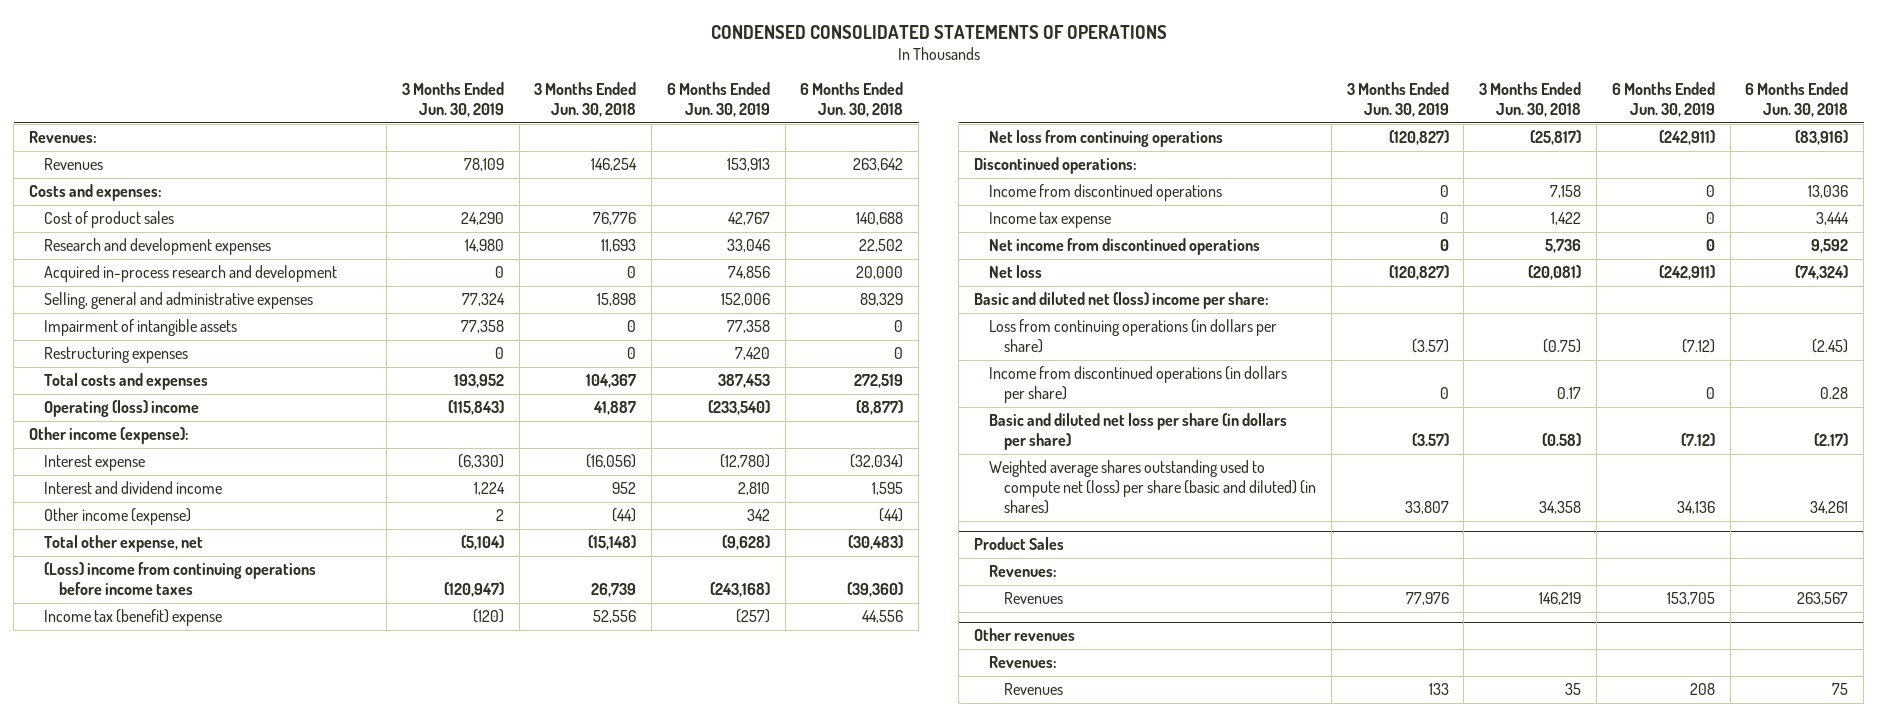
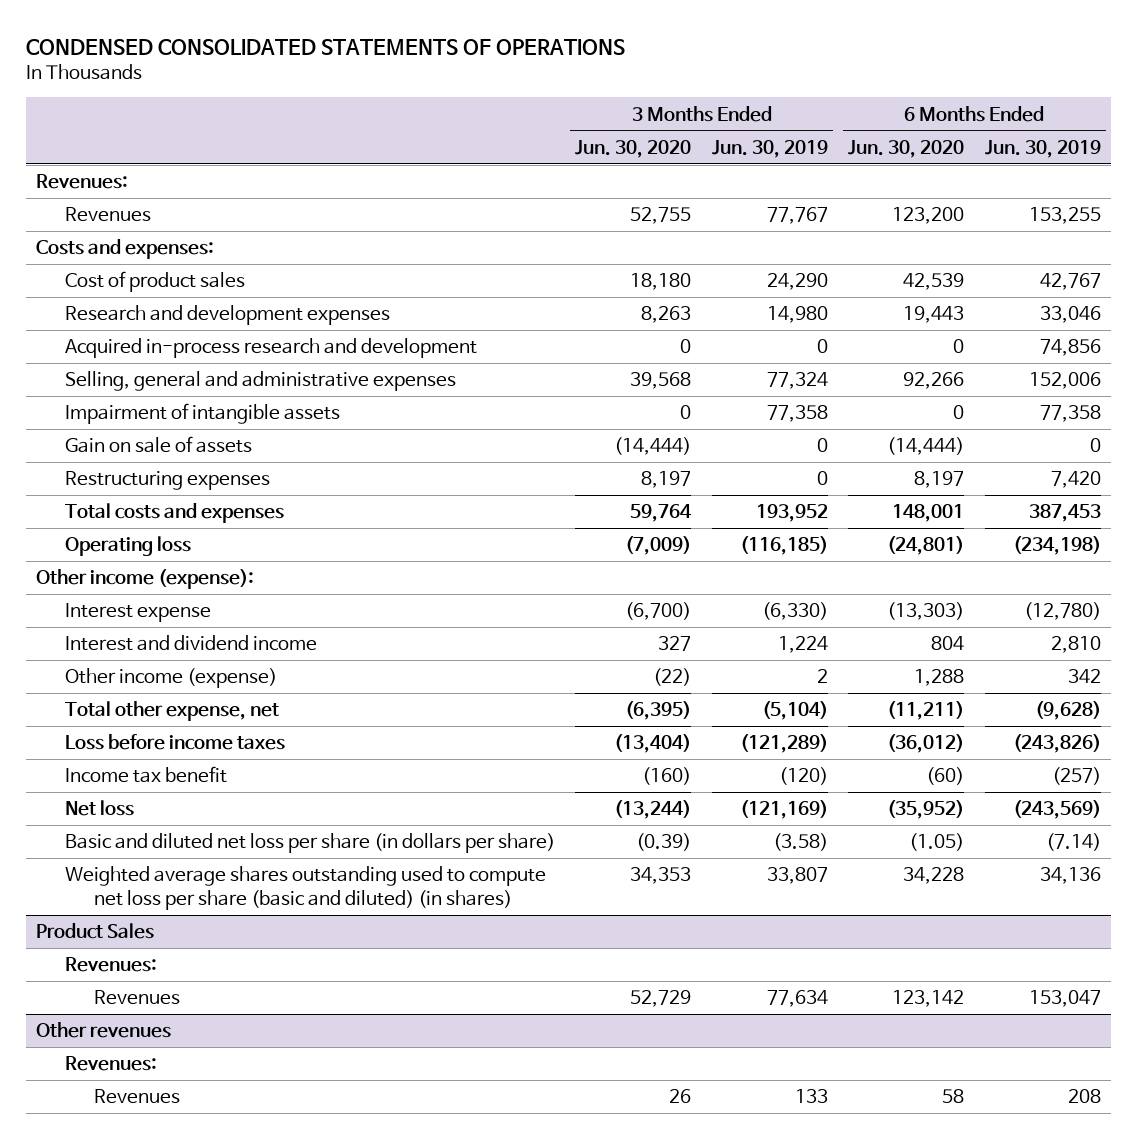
- | 3 Months Ended Jun. 30, 2019 | 3 Months Ended Jun. 30, 2018 | 6 Months Ended Jun. 30, 2019 | 6 Months Ended Jun. 30, 2018
+ | 3 Months Ended Jun. 30, 2020 | 3 Months Ended Jun. 30, 2019 | 6 Months Ended Jun. 30, 2020 | 6 Months Ended Jun. 30, 2019
- Revenues | 78,109 | 146,254 | 153,913 | 263,642
+ Revenues | 52,755 | 77,767 | 123,200 | 153,255
+ Gain on sale of assets | (14,444) | 0 | (14,444) | 0
- Operating (loss) income | (115,843) | 41,887 | (233,540) | (8,877)
+ Operating loss | (7,009) | (116,185) | (24,801) | (234,198)
- (Loss) income from continuing operations before income taxes | (120,947) | 26,739 | (243,168) | (39,360)
- Income tax (benefit) expense | (120) | 52,556 | (257) | 44,556
- Net loss from continuing operations | (120,827) | (25,817) | (242,911) | (83,916)
- Discontinued operations:
- Income from discontinued operations | 0 | 7,158 | 0 | 13,036
- Income tax expense | 0 | 1,422 | 0 | 3,444
- Net income from discontinued operations | 0 | 5,736 | 0 | 9,592
- Net loss | (120,827) | (20,081) | (242,911) | (74,324)
- Basic and diluted net (loss) income per share:
- Loss from continuing operations (in dollars per share) | (3.57) | (0.75) | (7.12) | (2.45)
- Income from discontinued operations (in dollars per share) | 0 | 0.17 | 0 | 0.28
- Basic and diluted net loss per share (in dollars per share) | (3.57) | (0.58) | (7.12) | (2.17)
- Weighted average shares outstanding used to compute net (loss) per share (basic and diluted) (in shares) | 33,807 | 34,358 | 34,136 | 34,261
+ Loss before income taxes | (13,404) | (121,289) | (36,012) | (243,826)
+ Income tax benefit | (160) | (120) | (60) | (257)
+ Net loss | (13,244) | (121,169) | (35,952) | (243,569)
+ Basic and diluted net loss per share (in dollars per share) | (0.39) | (3.58) | (1.05) | (7.14)
+ Weighted average shares outstanding used to compute net loss per share (basic and diluted) (in shares) | 34,353 | 33,807 | 34,228 | 34,136
@ Product Sales
- Revenues | 77,976 | 146,219 | 153,705 | 263,567
+ Revenues | 52,729 | 77,634 | 123,142 | 153,047

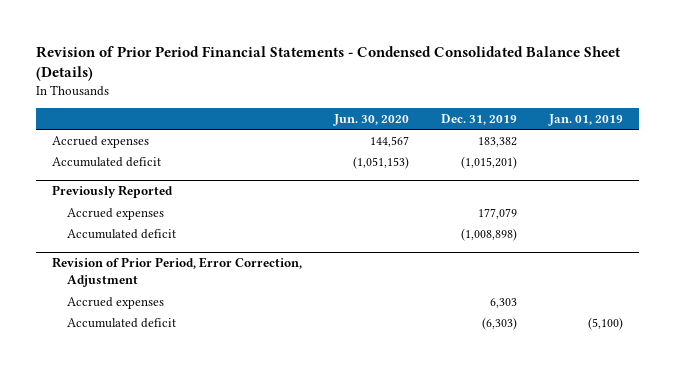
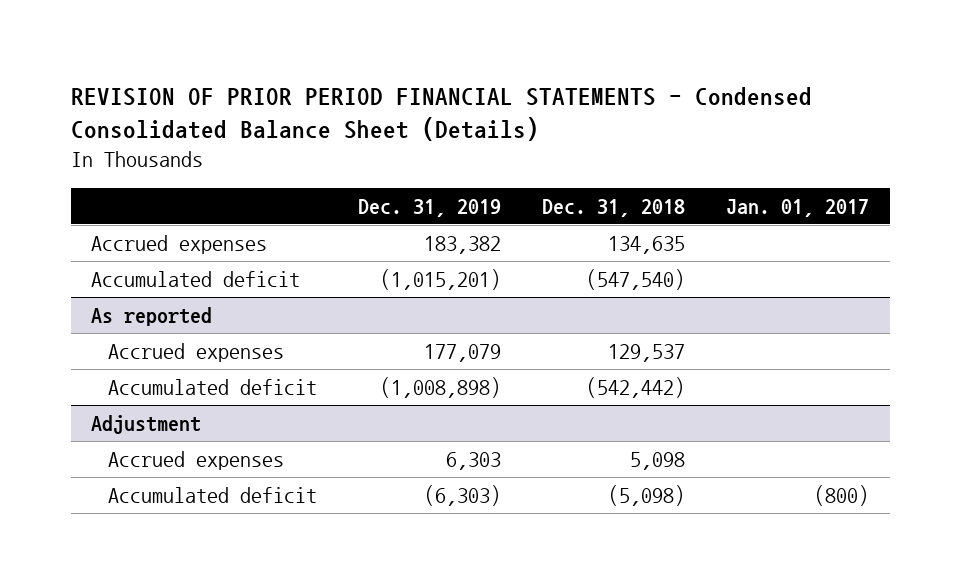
- Revision of Prior Period Financial Statements - Condensed Consolidated Balance Sheet (Details)
+ REVISION OF PRIOR PERIOD FINANCIAL STATEMENTS - Condensed Consolidated Balance Sheet (Details)
- | Jun. 30, 2020 | Dec. 31, 2019 | Jan. 01, 2019
+ | Dec. 31, 2019 | Dec. 31, 2018 | Jan. 01, 2017
- Previously Reported
+ As reported
- Revision of Prior Period, Error Correction, Adjustment
+ Adjustment

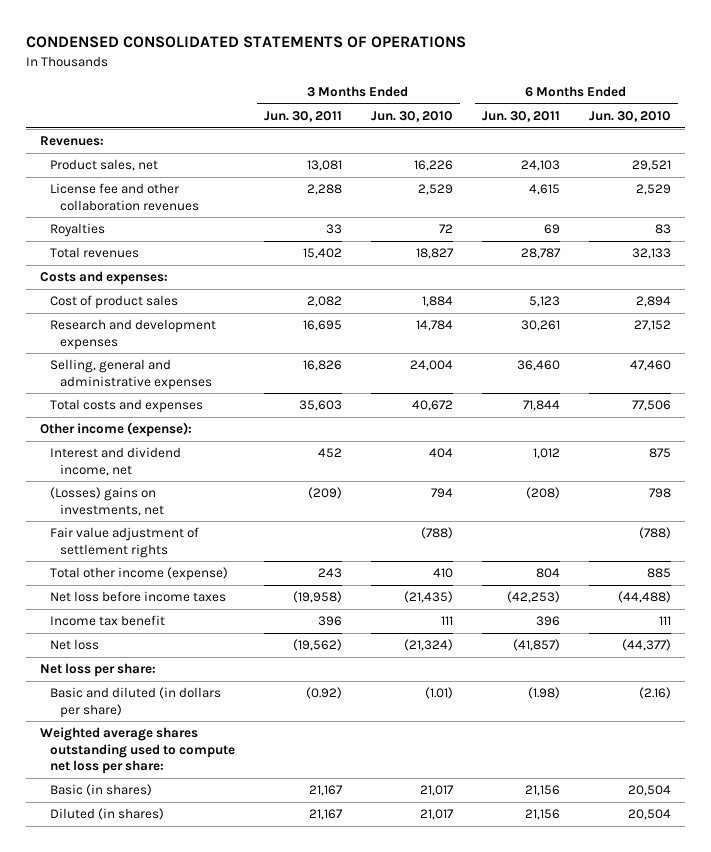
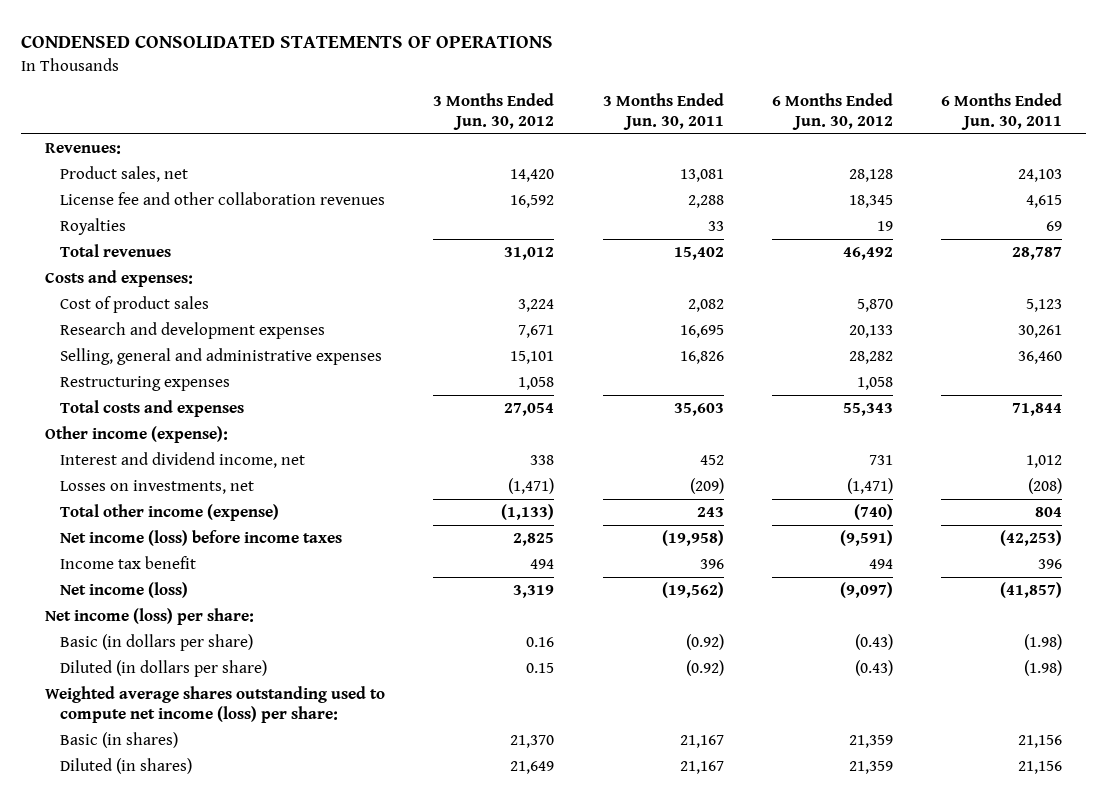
- | 3 Months Ended Jun. 30, 2011 | 3 Months Ended Jun. 30, 2010 | 6 Months Ended Jun. 30, 2011 | 6 Months Ended Jun. 30, 2010
+ | 3 Months Ended Jun. 30, 2012 | 3 Months Ended Jun. 30, 2011 | 6 Months Ended Jun. 30, 2012 | 6 Months Ended Jun. 30, 2011
+ Restructuring expenses | 1,058 | | 1,058 |
- (Losses) gains on investments, net | (209) | 794 | (208) | 798
- Fair value adjustment of settlement rights | | (788) | | (788)
+ Losses on investments, net | (1,471) | (209) | (1,471) | (208)
- Net loss before income taxes | (19,958) | (21,435) | (42,253) | (44,488)
+ Net income (loss) before income taxes | 2,825 | (19,958) | (9,591) | (42,253)
- Net loss | (19,562) | (21,324) | (41,857) | (44,377)
- Net loss per share:
- Basic and diluted (in dollars per share) | (0.92) | (1.01) | (1.98) | (2.16)
- Weighted average shares outstanding used to compute net loss per share:
+ Net income (loss) | 3,319 | (19,562) | (9,097) | (41,857)
+ Net income (loss) per share:
+ Basic (in dollars per share) | 0.16 | (0.92) | (0.43) | (1.98)
+ Diluted (in dollars per share) | 0.15 | (0.92) | (0.43) | (1.98)
+ Weighted average shares outstanding used to compute net income (loss) per share:

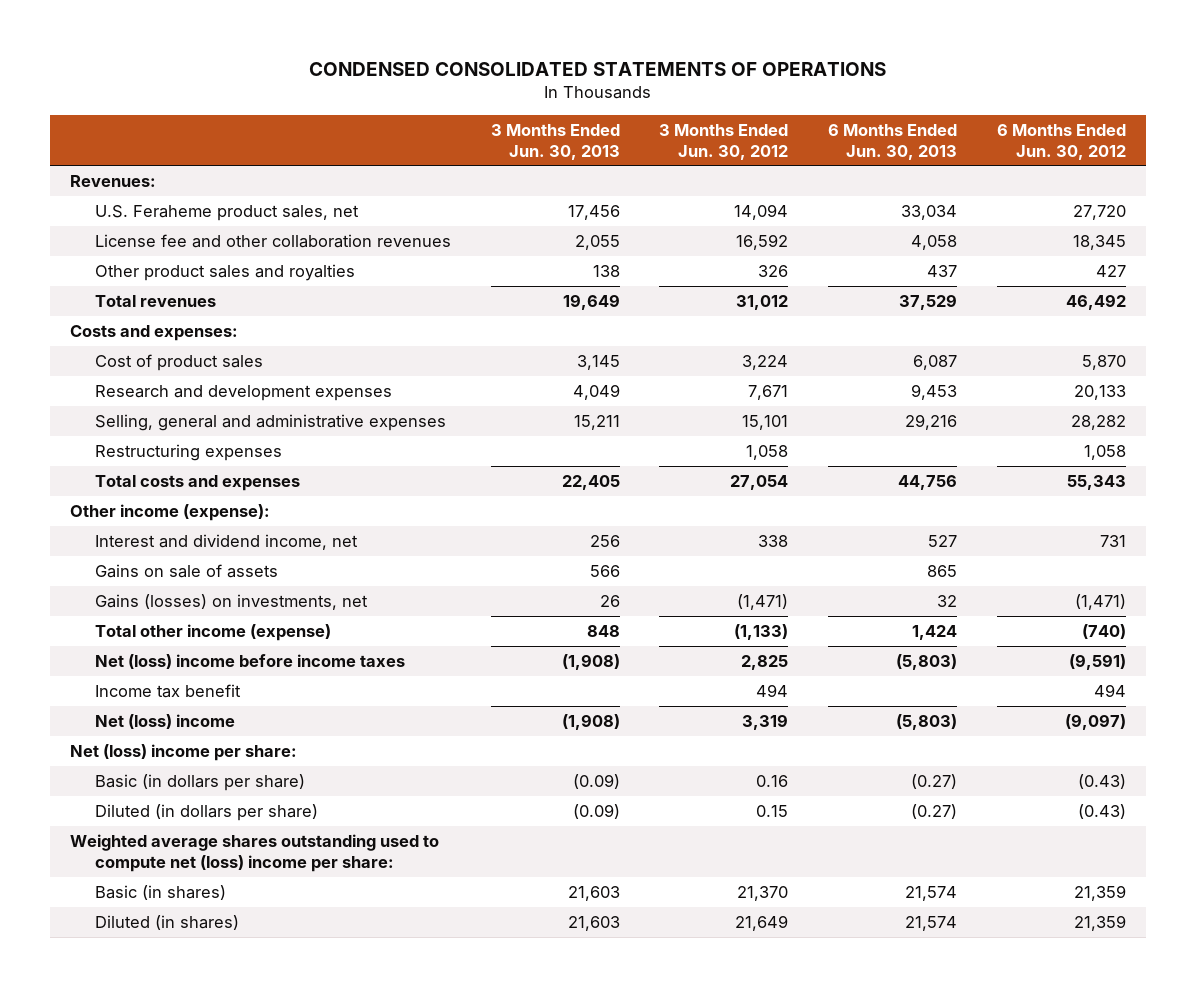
- | 3 Months Ended Jun. 30, 2012 | 3 Months Ended Jun. 30, 2011 | 6 Months Ended Jun. 30, 2012 | 6 Months Ended Jun. 30, 2011
+ | 3 Months Ended Jun. 30, 2013 | 3 Months Ended Jun. 30, 2012 | 6 Months Ended Jun. 30, 2013 | 6 Months Ended Jun. 30, 2012
- Product sales, net | 14,420 | 13,081 | 28,128 | 24,103
+ U.S. Feraheme product sales, net | 17,456 | 14,094 | 33,034 | 27,720
- Royalties | | 33 | 19 | 69
+ Other product sales and royalties | 138 | 326 | 437 | 427
- Losses on investments, net | (1,471) | (209) | (1,471) | (208)
+ Gains on sale of assets | 566 | | 865 |
+ Gains (losses) on investments, net | 26 | (1,471) | 32 | (1,471)
- Net income (loss) before income taxes | 2,825 | (19,958) | (9,591) | (42,253)
+ Net (loss) income before income taxes | (1,908) | 2,825 | (5,803) | (9,591)
- Net income (loss) | 3,319 | (19,562) | (9,097) | (41,857)
- Net income (loss) per share:
+ Net (loss) income | (1,908) | 3,319 | (5,803) | (9,097)
+ Net (loss) income per share:
- Weighted average shares outstanding used to compute net income (loss) per share:
+ Weighted average shares outstanding used to compute net (loss) income per share:

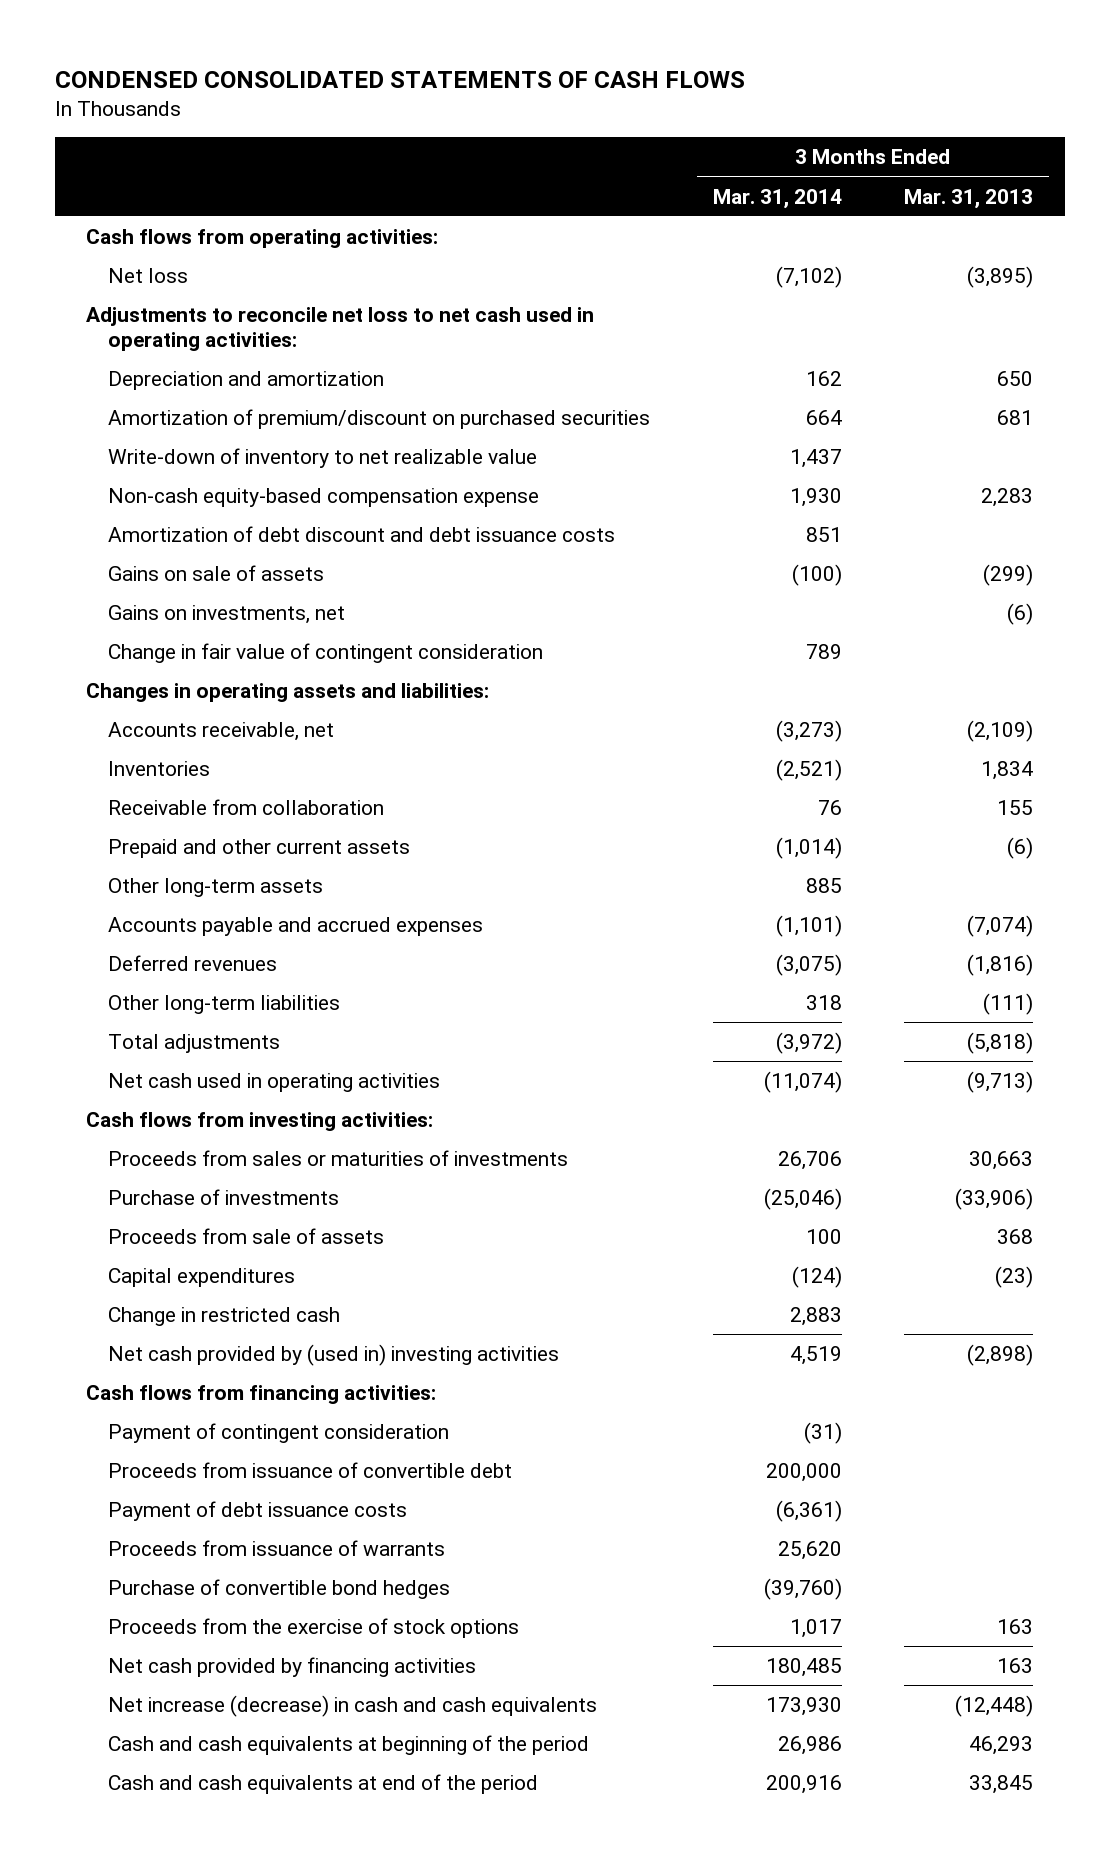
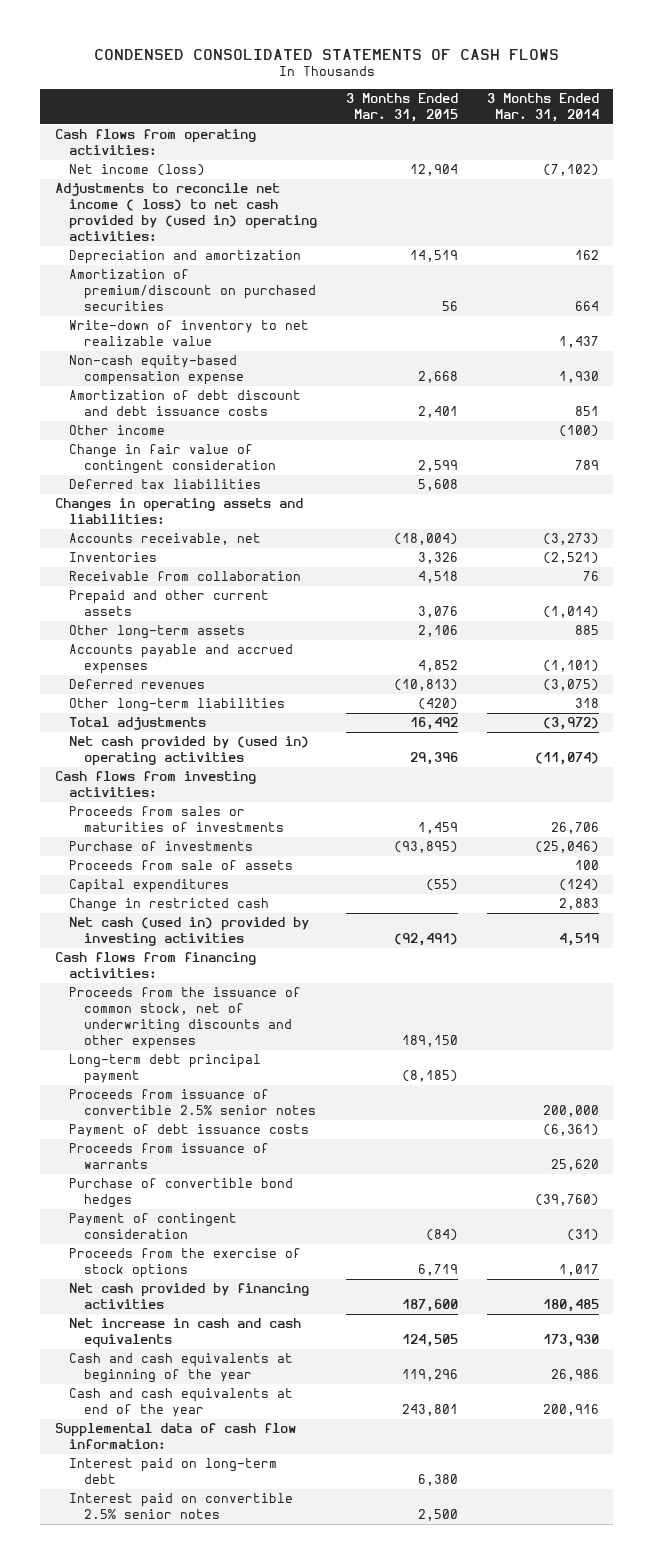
- | 3 Months Ended Mar. 31, 2014 | 3 Months Ended Mar. 31, 2013
+ | 3 Months Ended Mar. 31, 2015 | 3 Months Ended Mar. 31, 2014
- Net loss | (7,102) | (3,895)
- Adjustments to reconcile net loss to net cash used in operating activities:
+ Net income (loss) | 12,904 | (7,102)
+ Adjustments to reconcile net income ( loss) to net cash provided by (used in) operating activities:
- Gains on sale of assets | (100) | (299)
- Gains on investments, net | | (6)
+ Other income | | (100)
+ Deferred tax liabilities | 5,608 |
- Net cash used in operating activities | (11,074) | (9,713)
+ Net cash provided by (used in) operating activities | 29,396 | (11,074)
- Net cash provided by (used in) investing activities | 4,519 | (2,898)
+ Net cash (used in) provided by investing activities | (92,491) | 4,519
- Proceeds from issuance of convertible debt | 200,000 |
+ Proceeds from the issuance of common stock, net of underwriting discounts and other expenses | 189,150 |
+ Long-term debt principal payment | (8,185) |
+ Proceeds from issuance of convertible 2.5% senior notes | | 200,000
moved down: Payment of contingent consideration | (84) | (31)
- Net increase (decrease) in cash and cash equivalents | 173,930 | (12,448)
- Cash and cash equivalents at beginning of the period | 26,986 | 46,293
- Cash and cash equivalents at end of the period | 200,916 | 33,845
+ Net increase in cash and cash equivalents | 124,505 | 173,930
+ Cash and cash equivalents at beginning of the year | 119,296 | 26,986
+ Cash and cash equivalents at end of the year | 243,801 | 200,916
+ Supplemental data of cash flow information:
+ Interest paid on long-term debt | 6,380 |
+ Interest paid on convertible 2.5% senior notes | 2,500 |

